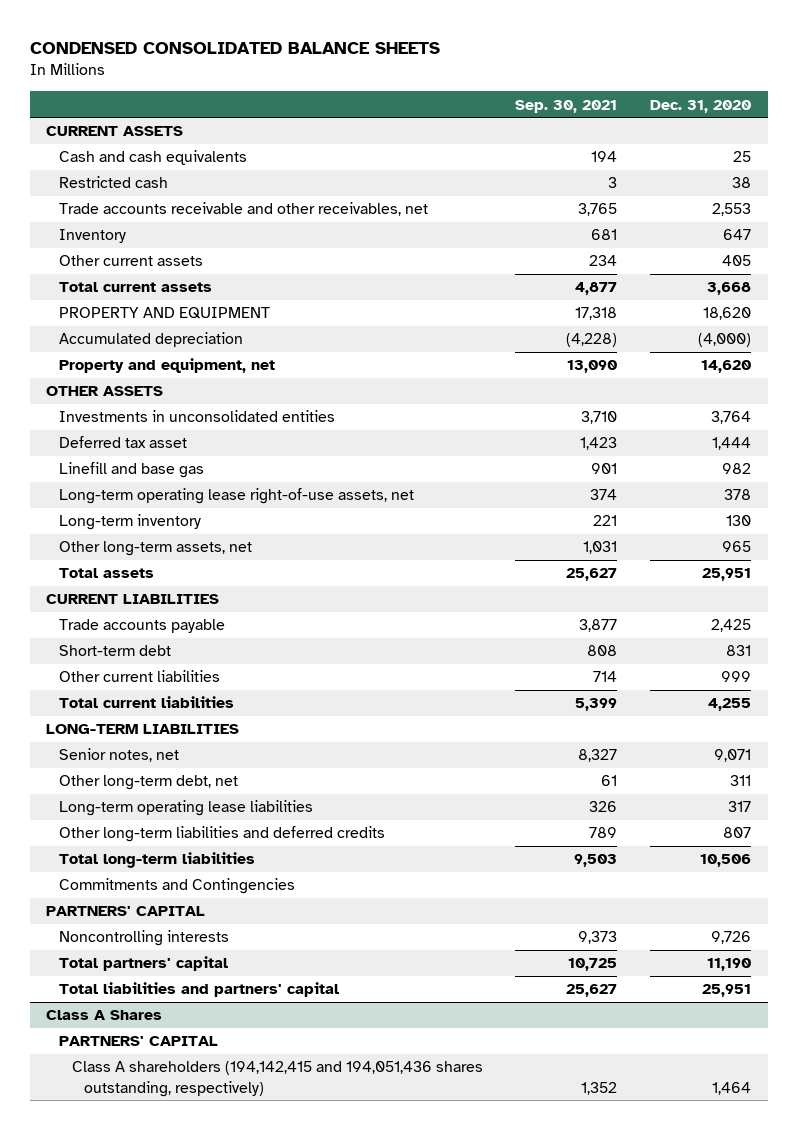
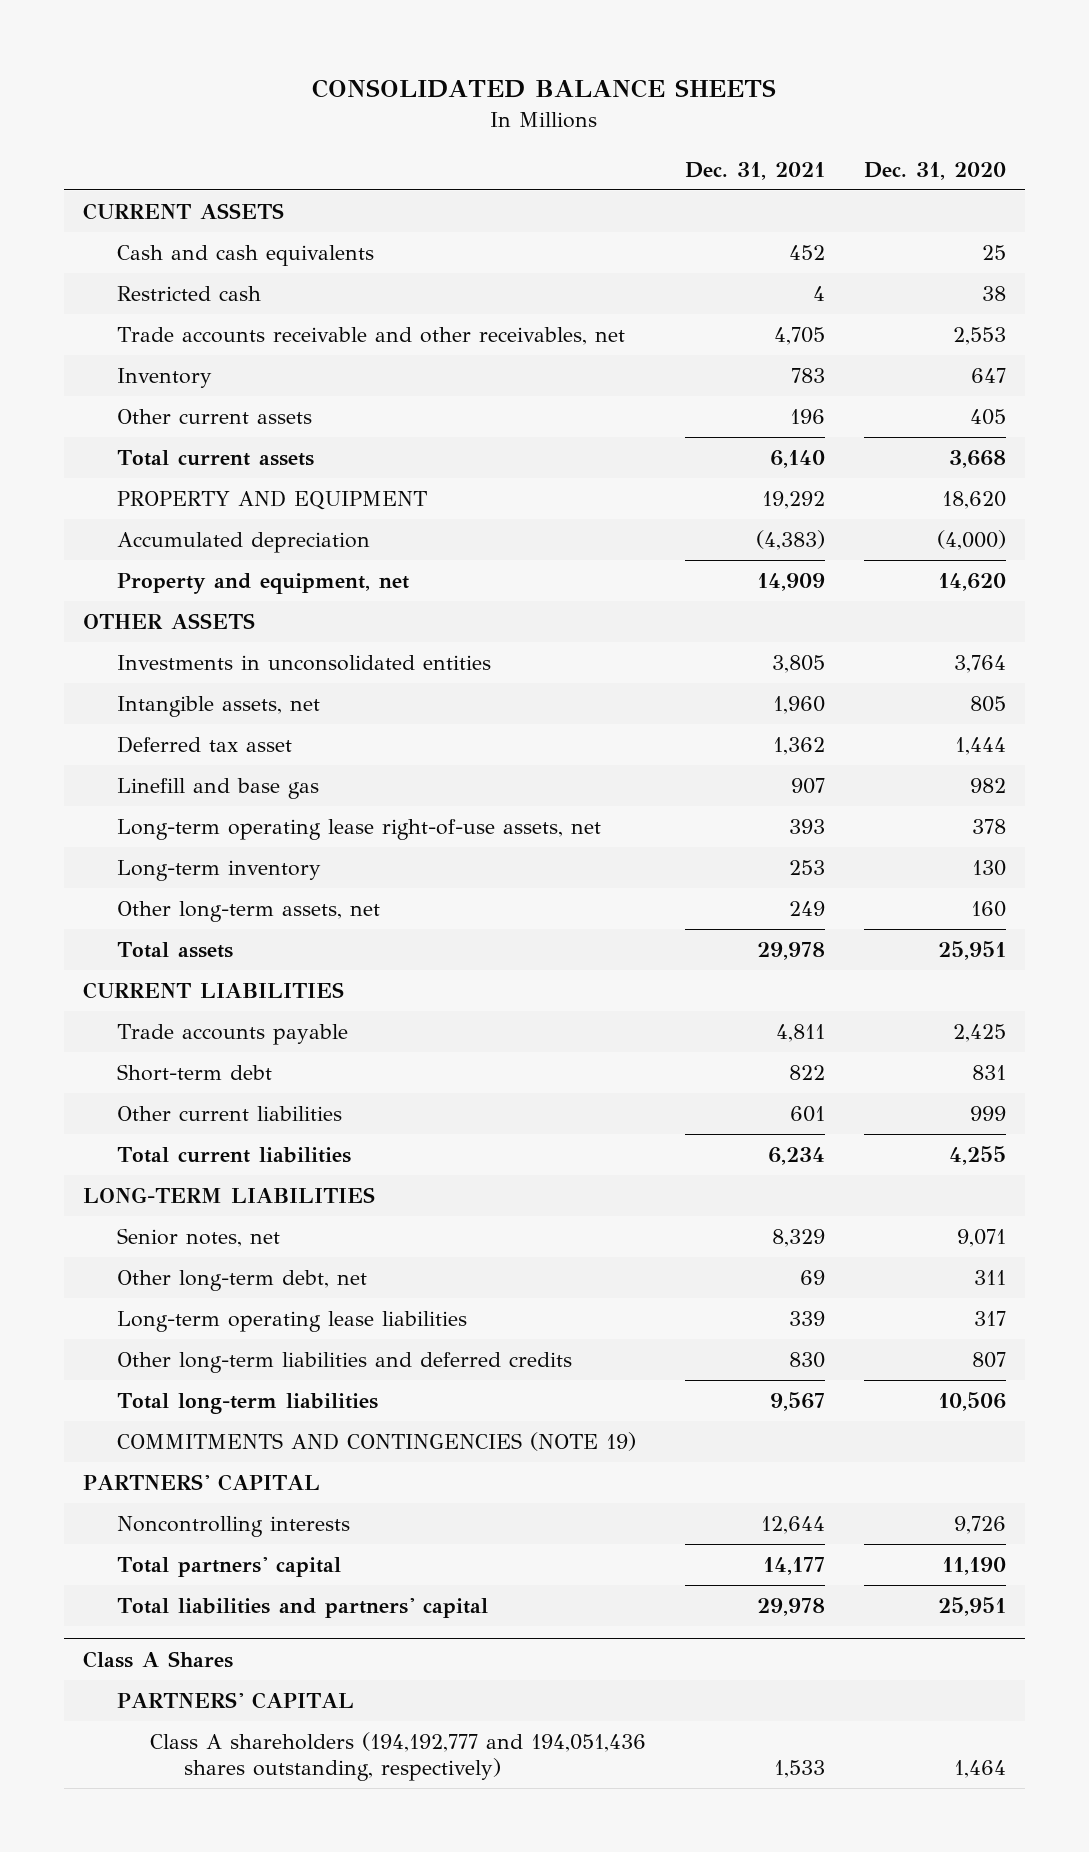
- CONDENSED CONSOLIDATED BALANCE SHEETS
+ CONSOLIDATED BALANCE SHEETS
- | Sep. 30, 2021 | Dec. 31, 2020
+ | Dec. 31, 2021 | Dec. 31, 2020
+ Intangible assets, net | 1,960 | 805
- Other long-term assets, net | 1,031 | 965
+ Other long-term assets, net | 249 | 160
- Commitments and Contingencies
+ COMMITMENTS AND CONTINGENCIES (NOTE 19)
@ Class A Shares
- Class A shareholders (194,142,415 and 194,051,436 shares outstanding, respectively) | 1,352 | 1,464
+ Class A shareholders (194,192,777 and 194,051,436 shares outstanding, respectively) | 1,533 | 1,464

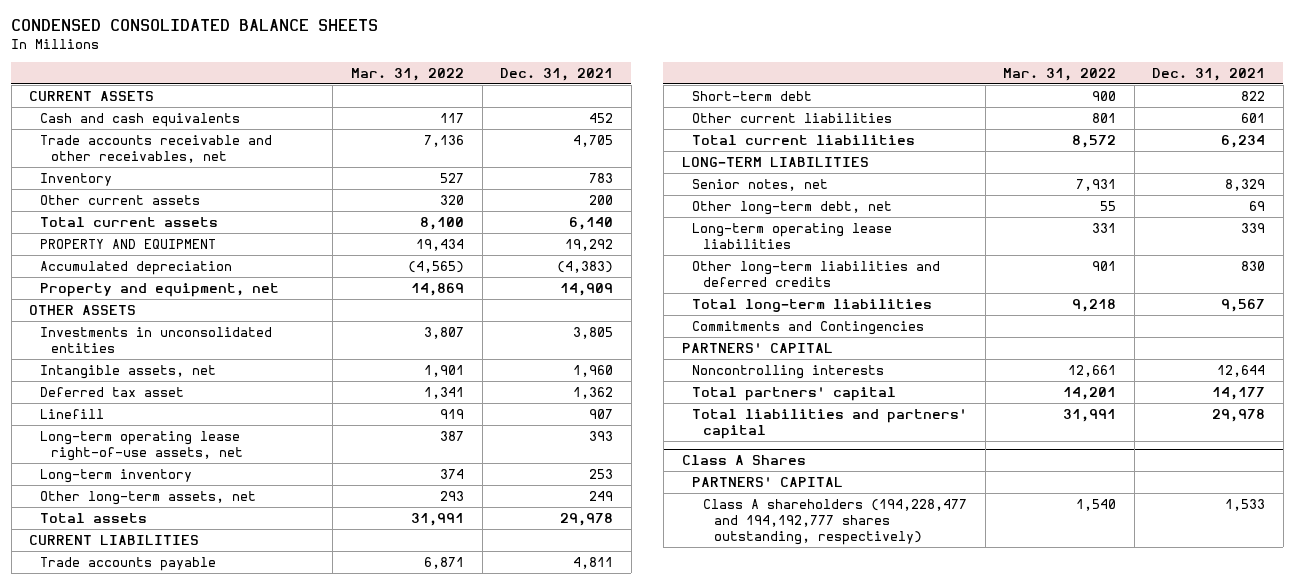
- CONSOLIDATED BALANCE SHEETS
+ CONDENSED CONSOLIDATED BALANCE SHEETS
- | Dec. 31, 2021 | Dec. 31, 2020
+ | Mar. 31, 2022 | Dec. 31, 2021
- Restricted cash | 4 | 38
- Other current assets | 196 | 405
+ Other current assets | 320 | 200
- Linefill and base gas | 907 | 982
+ Linefill | 919 | 907
- COMMITMENTS AND CONTINGENCIES (NOTE 19)
+ Commitments and Contingencies
@ Class A Shares
- Class A shareholders (194,192,777 and 194,051,436 shares outstanding, respectively) | 1,533 | 1,464
+ Class A shareholders (194,228,477 and 194,192,777 shares outstanding, respectively) | 1,540 | 1,533

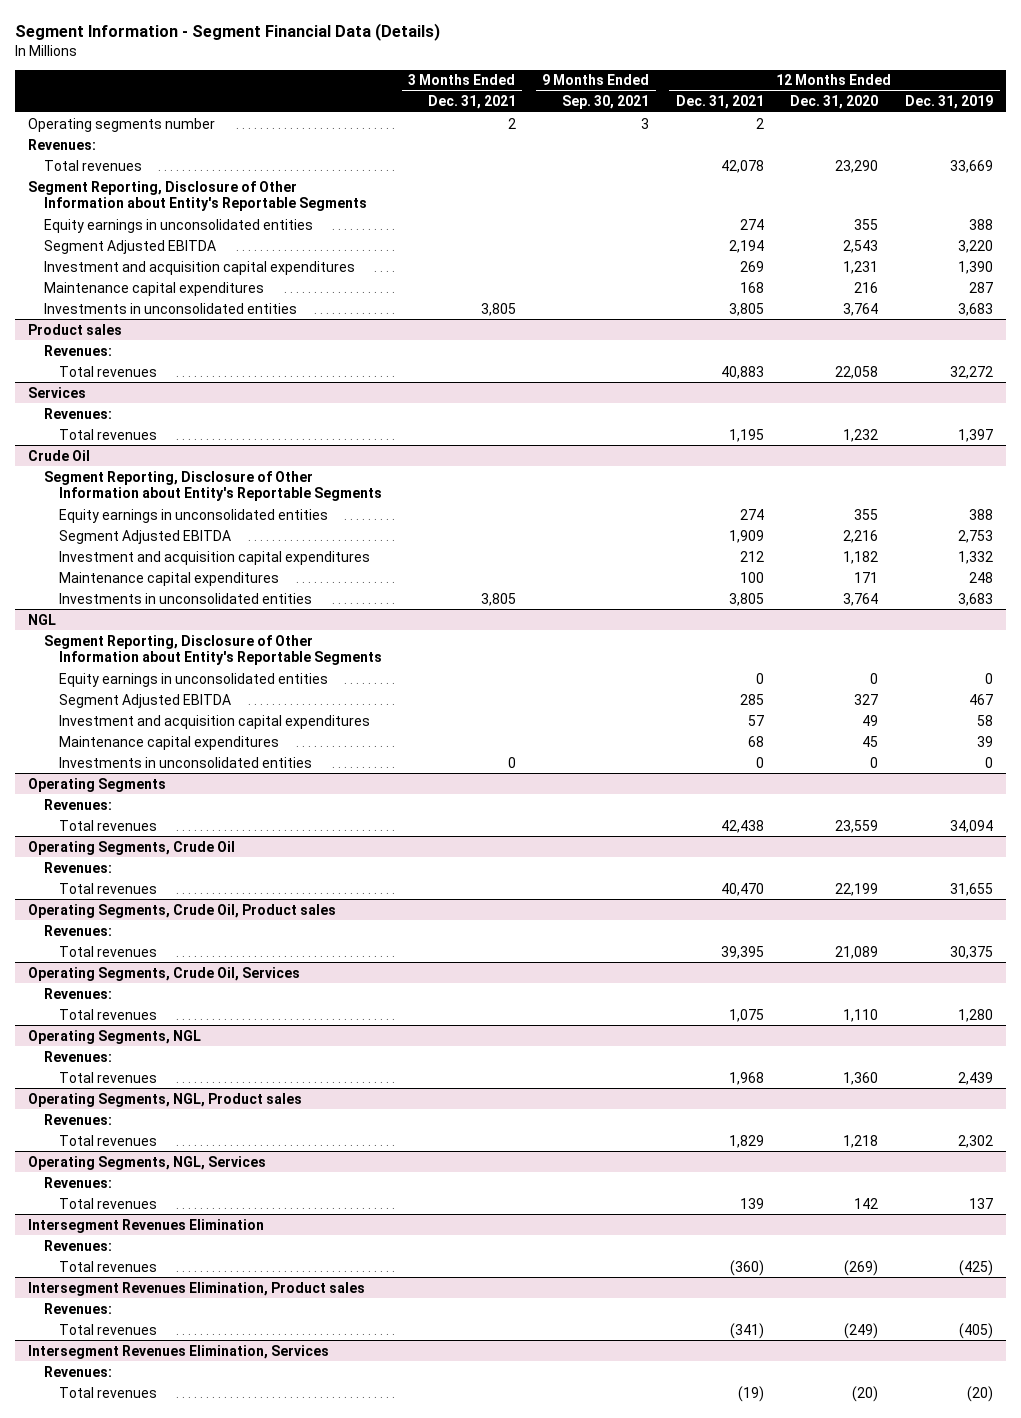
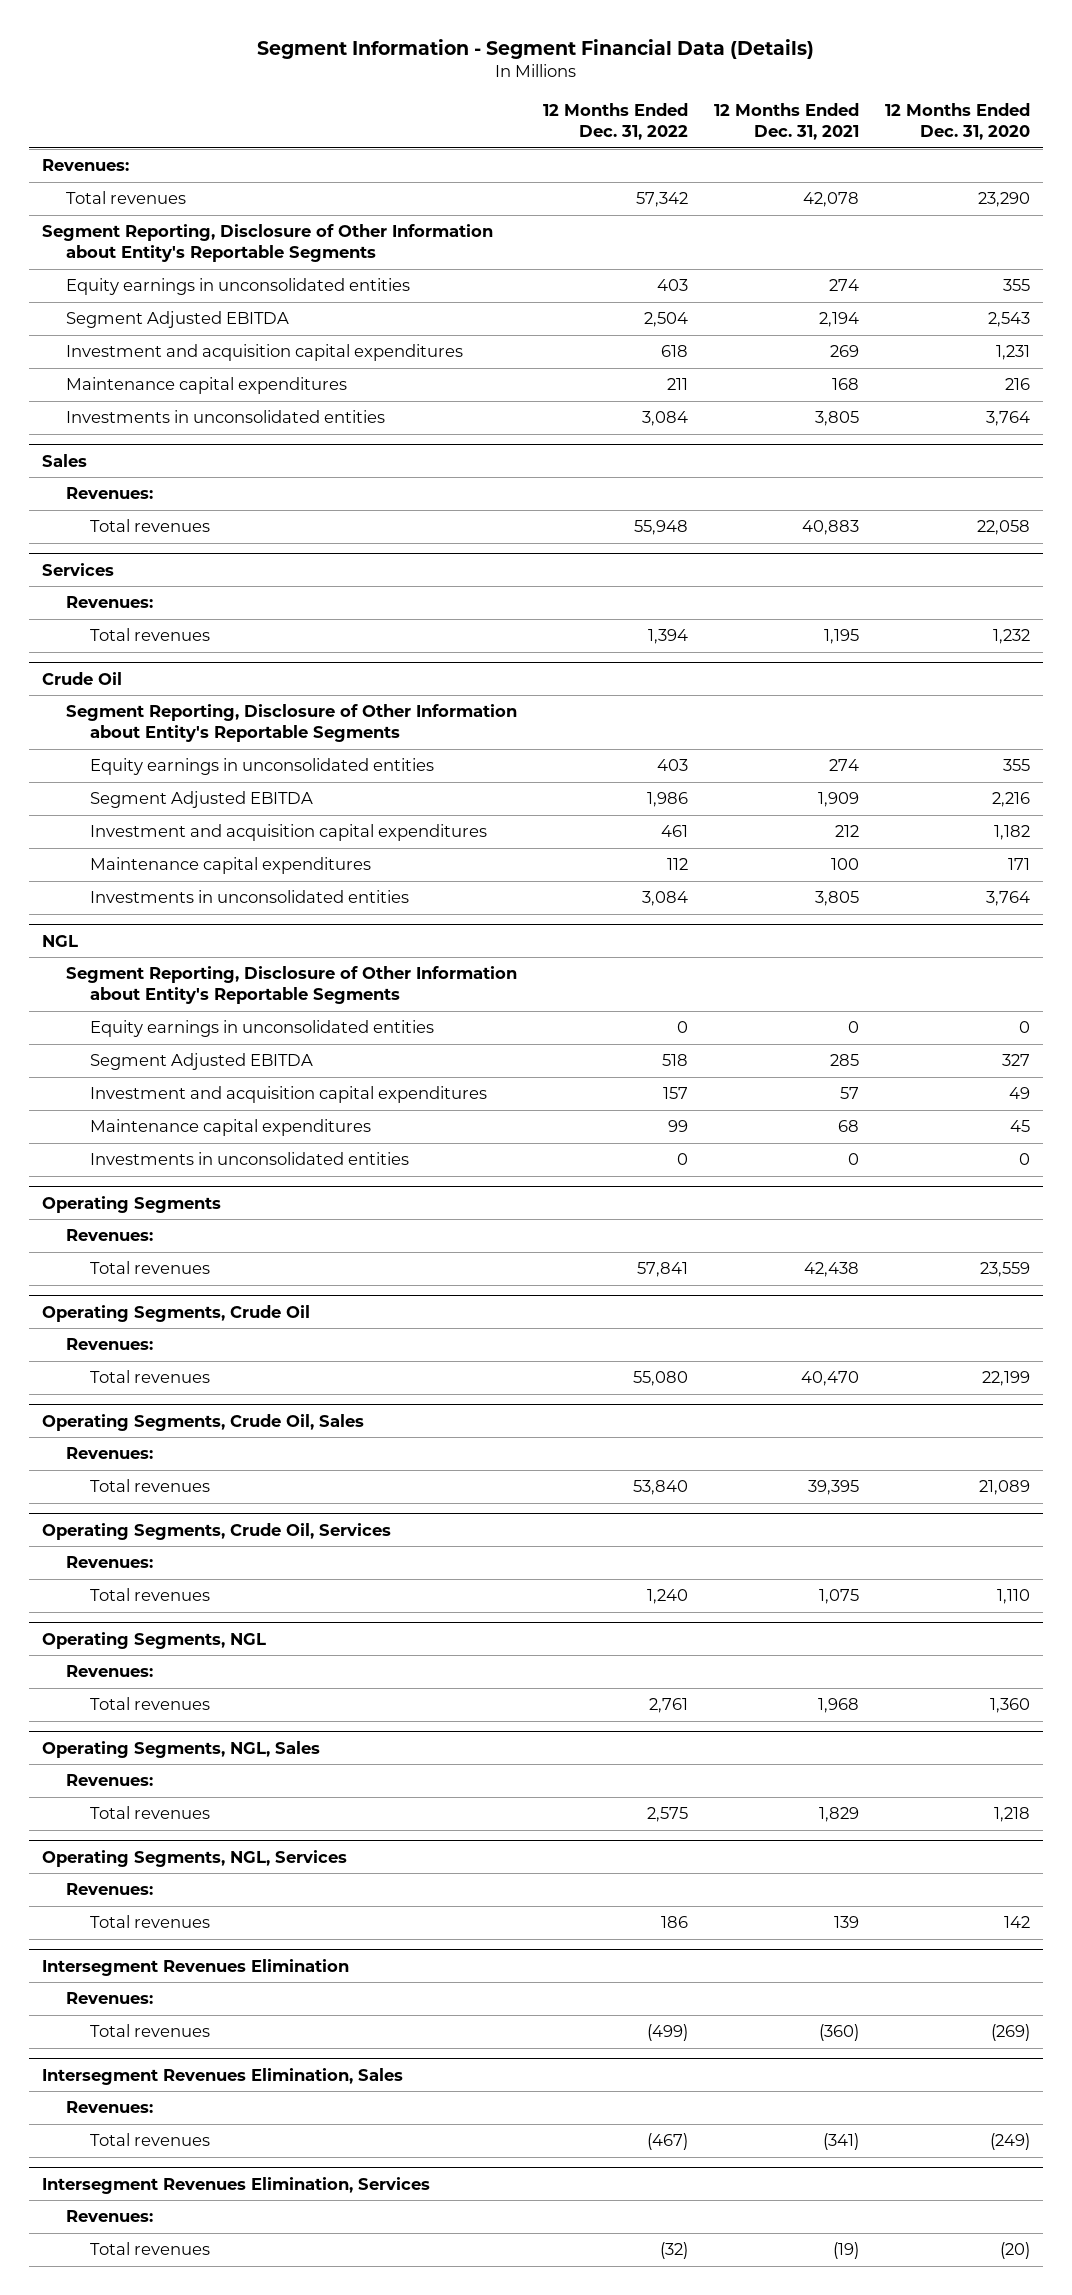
- | 3 Months Ended Dec. 31, 2021 | 9 Months Ended Sep. 30, 2021 | 12 Months Ended Dec. 31, 2021 | 12 Months Ended Dec. 31, 2020 | 12 Months Ended Dec. 31, 2019
+ | 12 Months Ended Dec. 31, 2022 | 12 Months Ended Dec. 31, 2021 | 12 Months Ended Dec. 31, 2020
- Operating segments number | 2 | 3 | 2 | |
- Product sales
+ Sales
- Operating Segments, Crude Oil, Product sales
+ Operating Segments, Crude Oil, Sales
- Operating Segments, NGL, Product sales
+ Operating Segments, NGL, Sales
- Intersegment Revenues Elimination, Product sales
+ Intersegment Revenues Elimination, Sales

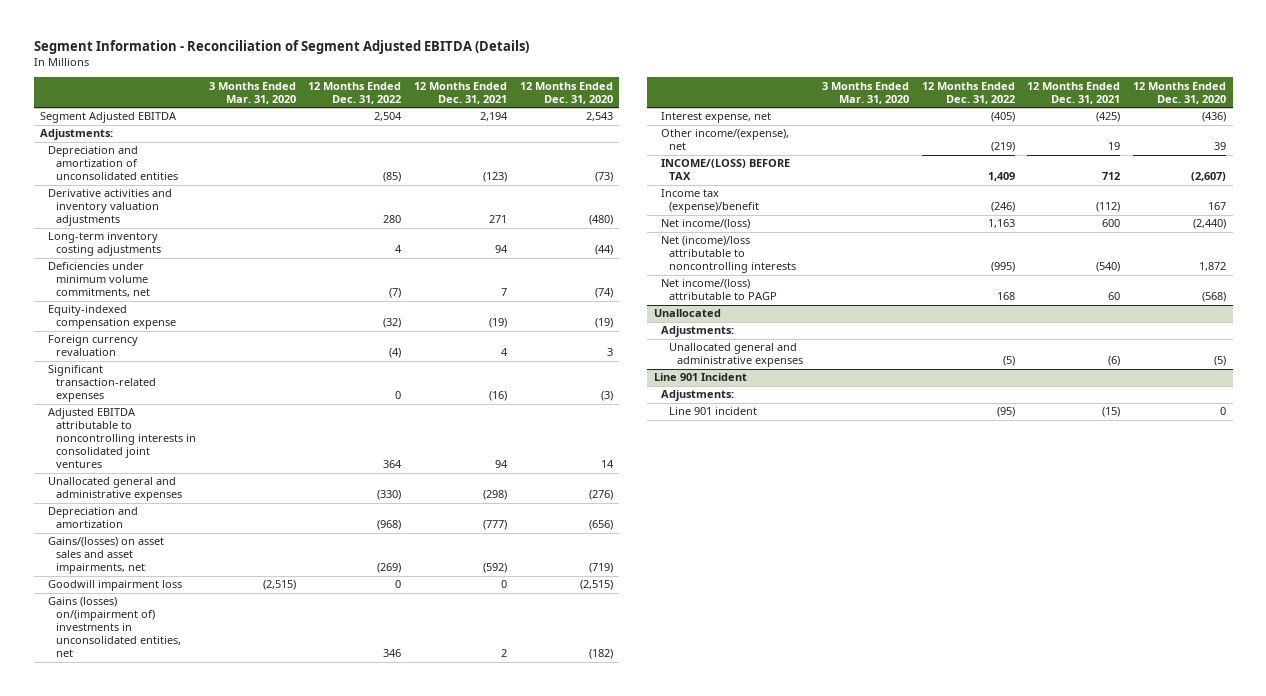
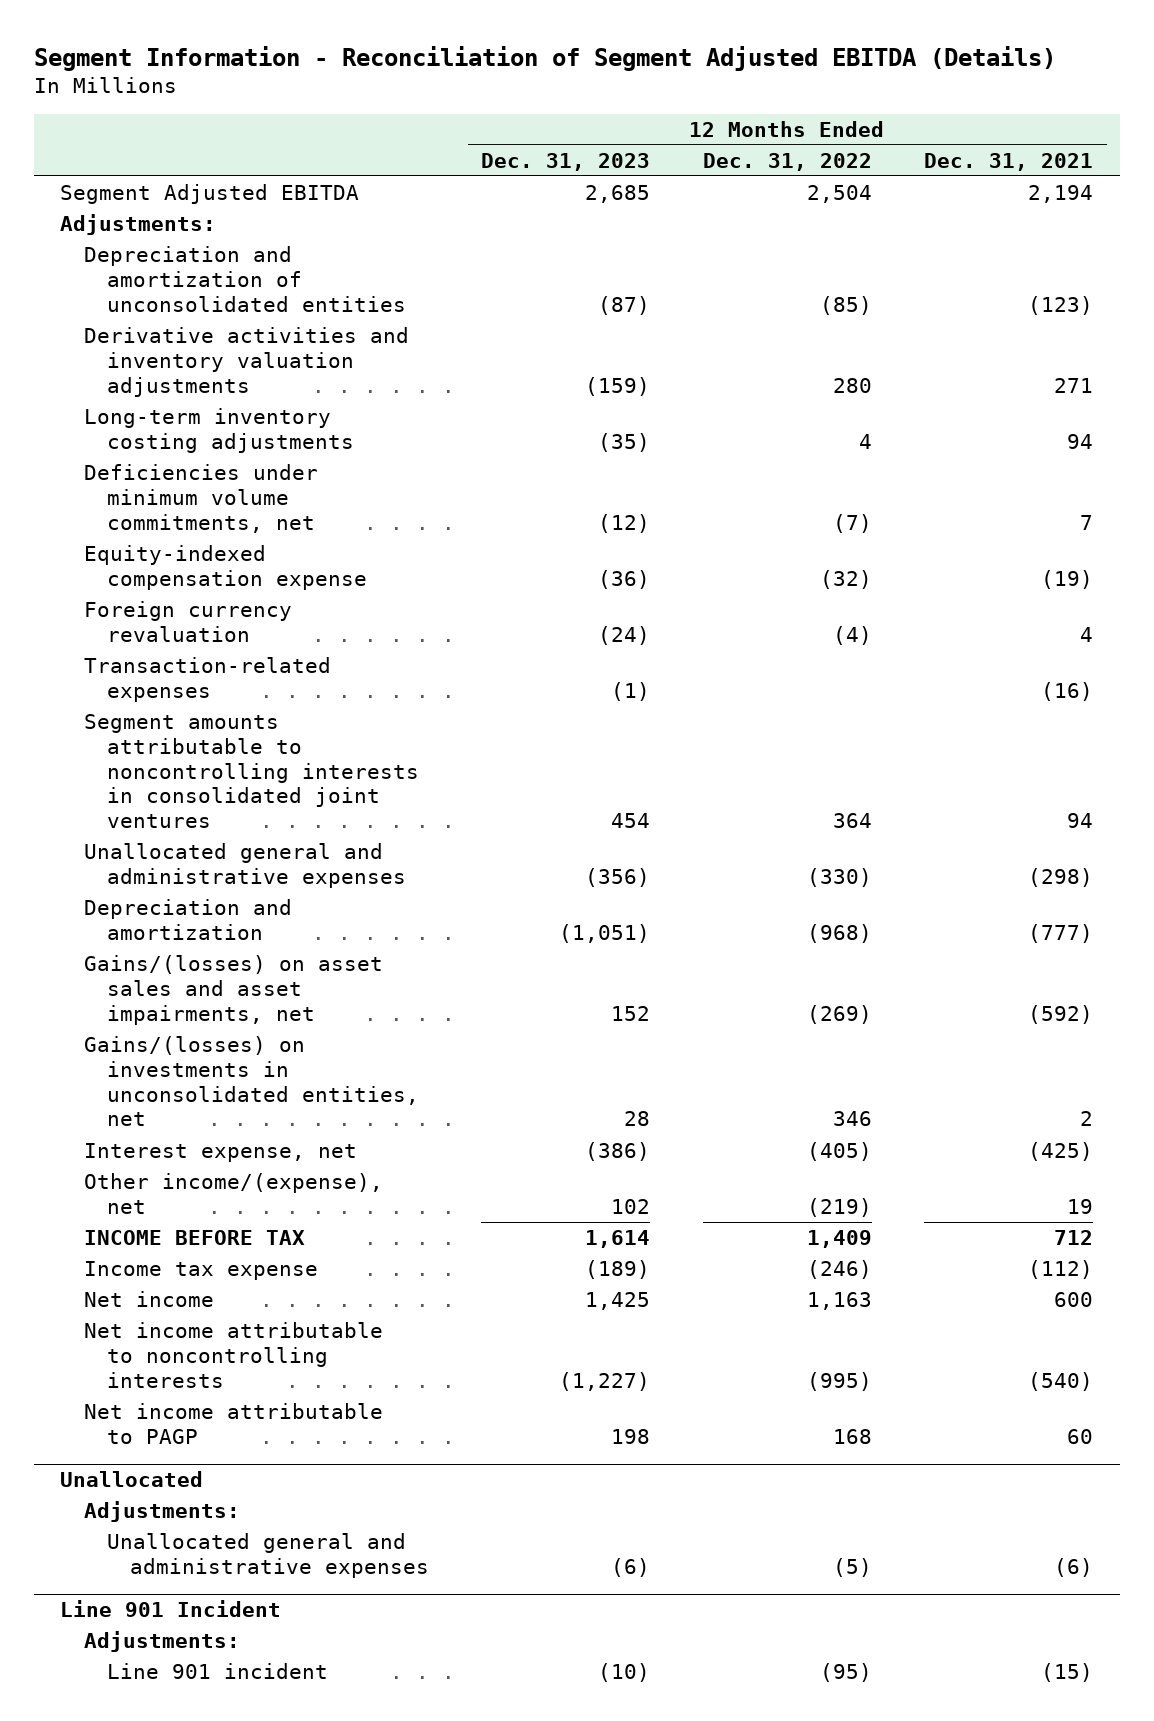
- | 3 Months Ended Mar. 31, 2020 | 12 Months Ended Dec. 31, 2022 | 12 Months Ended Dec. 31, 2021 | 12 Months Ended Dec. 31, 2020
+ | 12 Months Ended Dec. 31, 2023 | 12 Months Ended Dec. 31, 2022 | 12 Months Ended Dec. 31, 2021
- Significant transaction-related expenses | | 0 | (16) | (3)
- Adjusted EBITDA attributable to noncontrolling interests in consolidated joint ventures | | 364 | 94 | 14
+ Transaction-related expenses | (1) | | (16)
+ Segment amounts attributable to noncontrolling interests in consolidated joint ventures | 454 | 364 | 94
- Goodwill impairment loss | (2,515) | 0 | 0 | (2,515)
- Gains (losses) on/(impairment of) investments in unconsolidated entities, net | | 346 | 2 | (182)
+ Gains/(losses) on investments in unconsolidated entities, net | 28 | 346 | 2
- INCOME/(LOSS) BEFORE TAX | | 1,409 | 712 | (2,607)
- Income tax (expense)/benefit | | (246) | (112) | 167
- Net income/(loss) | | 1,163 | 600 | (2,440)
- Net (income)/loss attributable to noncontrolling interests | | (995) | (540) | 1,872
- Net income/(loss) attributable to PAGP | | 168 | 60 | (568)
+ INCOME BEFORE TAX | 1,614 | 1,409 | 712
+ Income tax expense | (189) | (246) | (112)
+ Net income | 1,425 | 1,163 | 600
+ Net income attributable to noncontrolling interests | (1,227) | (995) | (540)
+ Net income attributable to PAGP | 198 | 168 | 60

